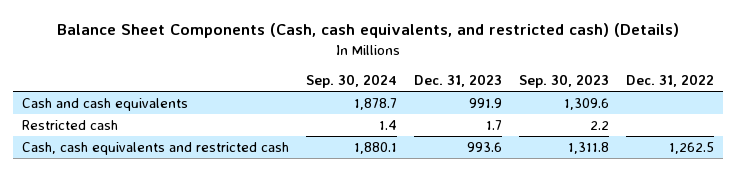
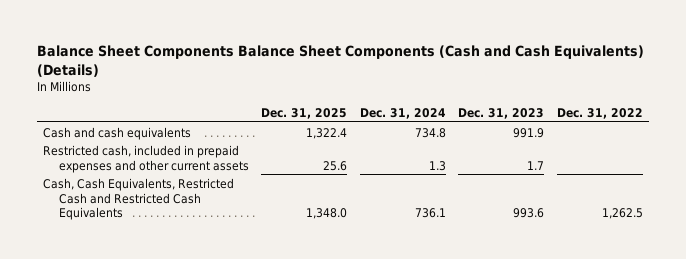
- Balance Sheet Components (Cash, cash equivalents, and restricted cash) (Details)
+ Balance Sheet Components Balance Sheet Components (Cash and Cash Equivalents) (Details)
- | Sep. 30, 2024 | Dec. 31, 2023 | Sep. 30, 2023 | Dec. 31, 2022
+ | Dec. 31, 2025 | Dec. 31, 2024 | Dec. 31, 2023 | Dec. 31, 2022
- Restricted cash | 1.4 | 1.7 | 2.2 |
- Cash, cash equivalents and restricted cash | 1,880.1 | 993.6 | 1,311.8 | 1,262.5
+ Restricted cash, included in prepaid expenses and other current assets | 25.6 | 1.3 | 1.7 |
+ Cash, Cash Equivalents, Restricted Cash and Restricted Cash Equivalents | 1,348.0 | 736.1 | 993.6 | 1,262.5

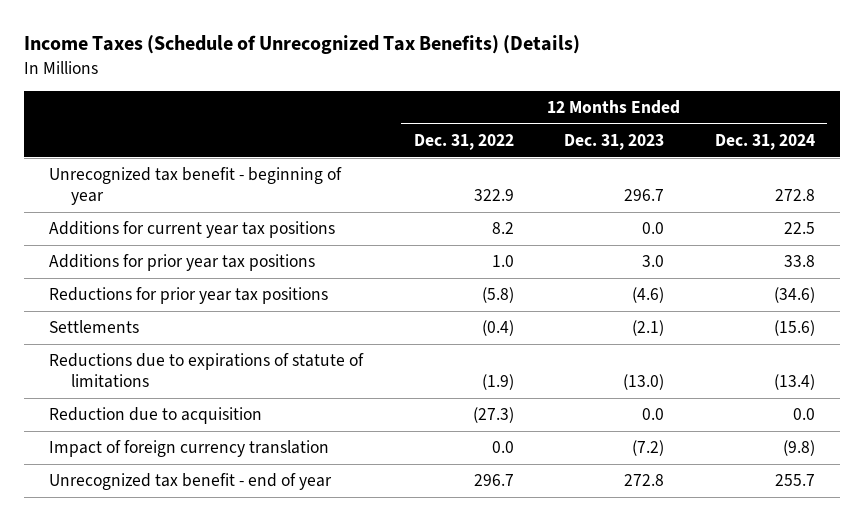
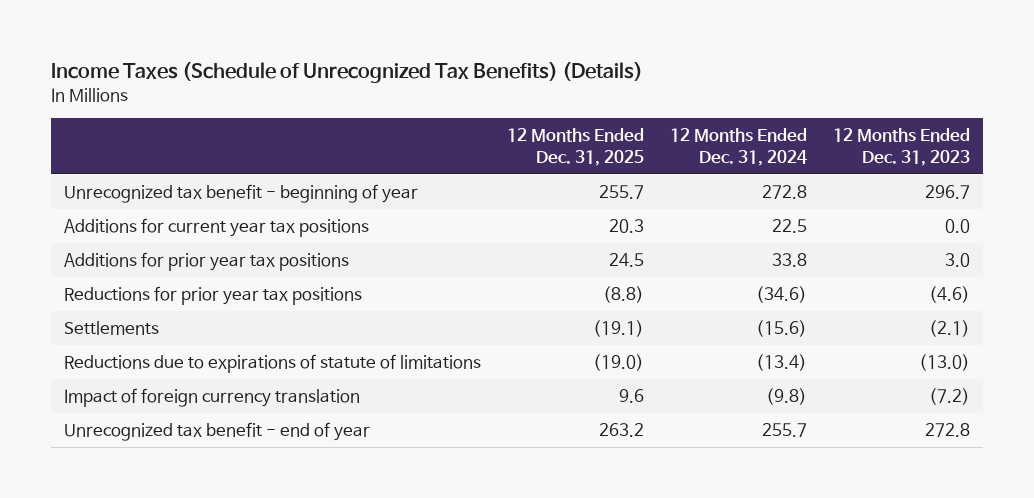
- | 12 Months Ended Dec. 31, 2022 | 12 Months Ended Dec. 31, 2023 | 12 Months Ended Dec. 31, 2024
+ | 12 Months Ended Dec. 31, 2025 | 12 Months Ended Dec. 31, 2024 | 12 Months Ended Dec. 31, 2023
- Reduction due to acquisition | (27.3) | 0.0 | 0.0

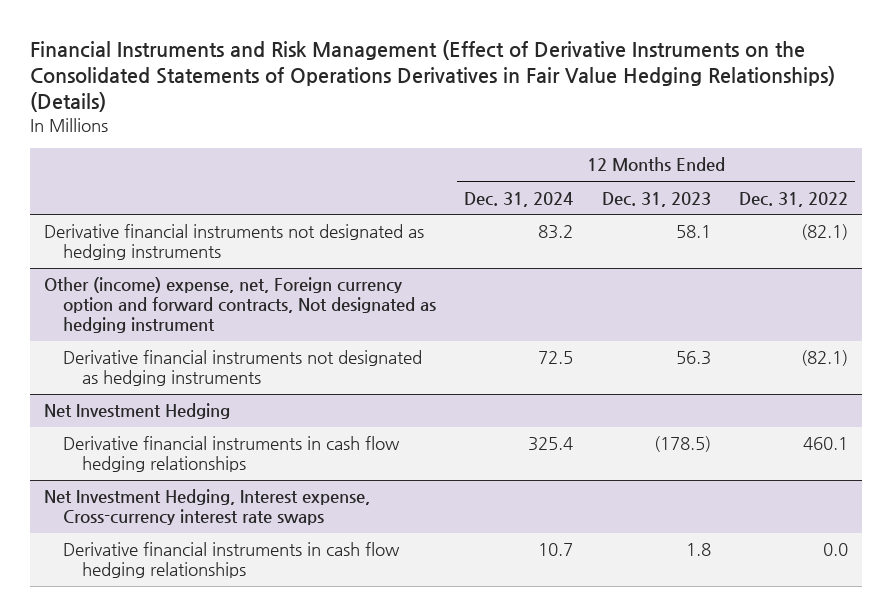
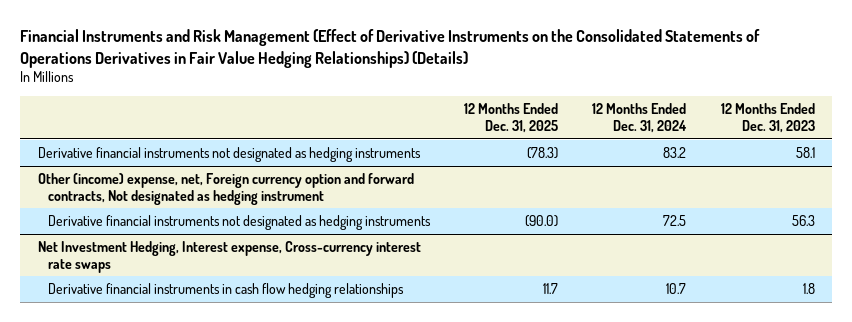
- | 12 Months Ended Dec. 31, 2024 | 12 Months Ended Dec. 31, 2023 | 12 Months Ended Dec. 31, 2022
+ | 12 Months Ended Dec. 31, 2025 | 12 Months Ended Dec. 31, 2024 | 12 Months Ended Dec. 31, 2023
- Net Investment Hedging
- Derivative financial instruments in cash flow hedging relationships | 325.4 | (178.5) | 460.1

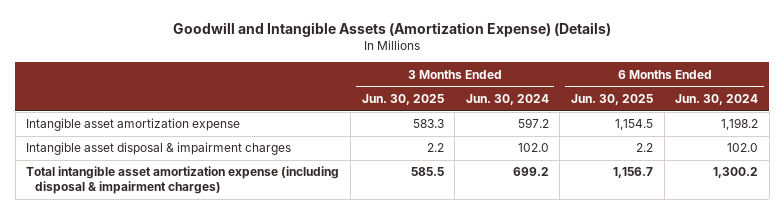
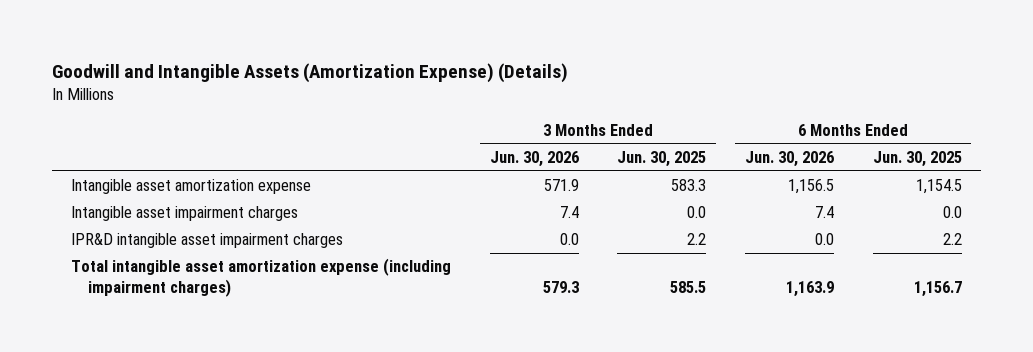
- | 3 Months Ended Jun. 30, 2025 | 3 Months Ended Jun. 30, 2024 | 6 Months Ended Jun. 30, 2025 | 6 Months Ended Jun. 30, 2024
+ | 3 Months Ended Jun. 30, 2026 | 3 Months Ended Jun. 30, 2025 | 6 Months Ended Jun. 30, 2026 | 6 Months Ended Jun. 30, 2025
- Intangible asset disposal & impairment charges | 2.2 | 102.0 | 2.2 | 102.0
- Total intangible asset amortization expense (including disposal & impairment charges) | 585.5 | 699.2 | 1,156.7 | 1,300.2
+ Intangible asset impairment charges | 7.4 | 0.0 | 7.4 | 0.0
+ IPR&D intangible asset impairment charges | 0.0 | 2.2 | 0.0 | 2.2
+ Total intangible asset amortization expense (including impairment charges) | 579.3 | 585.5 | 1,163.9 | 1,156.7

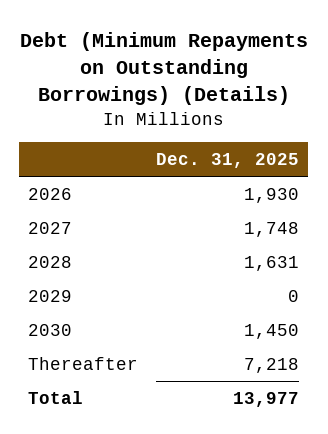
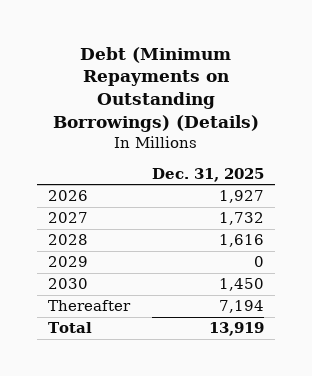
- 2026 | 1,930
- 2027 | 1,748
- 2028 | 1,631
+ 2026 | 1,927
+ 2027 | 1,732
+ 2028 | 1,616
- Thereafter | 7,218
- Total | 13,977
+ Thereafter | 7,194
+ Total | 13,919

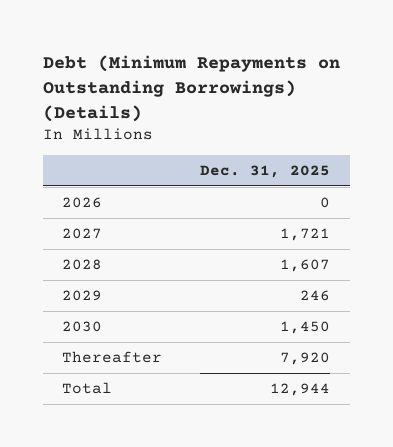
- 2026 | 1,927
- 2027 | 1,732
- 2028 | 1,616
- 2029 | 0
+ 2026 | 0
+ 2027 | 1,721
+ 2028 | 1,607
+ 2029 | 246
- Thereafter | 7,194
- Total | 13,919
+ Thereafter | 7,920
+ Total | 12,944

